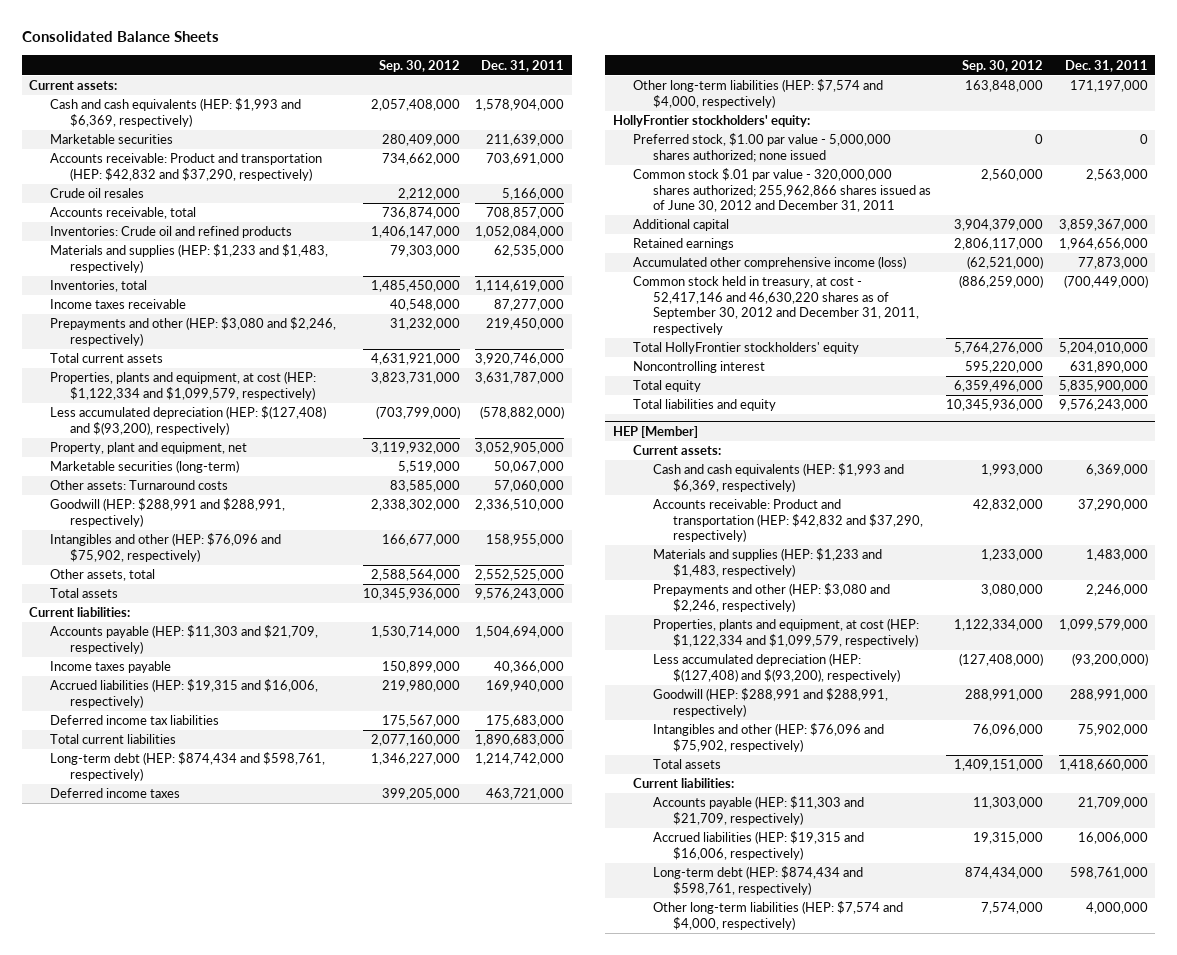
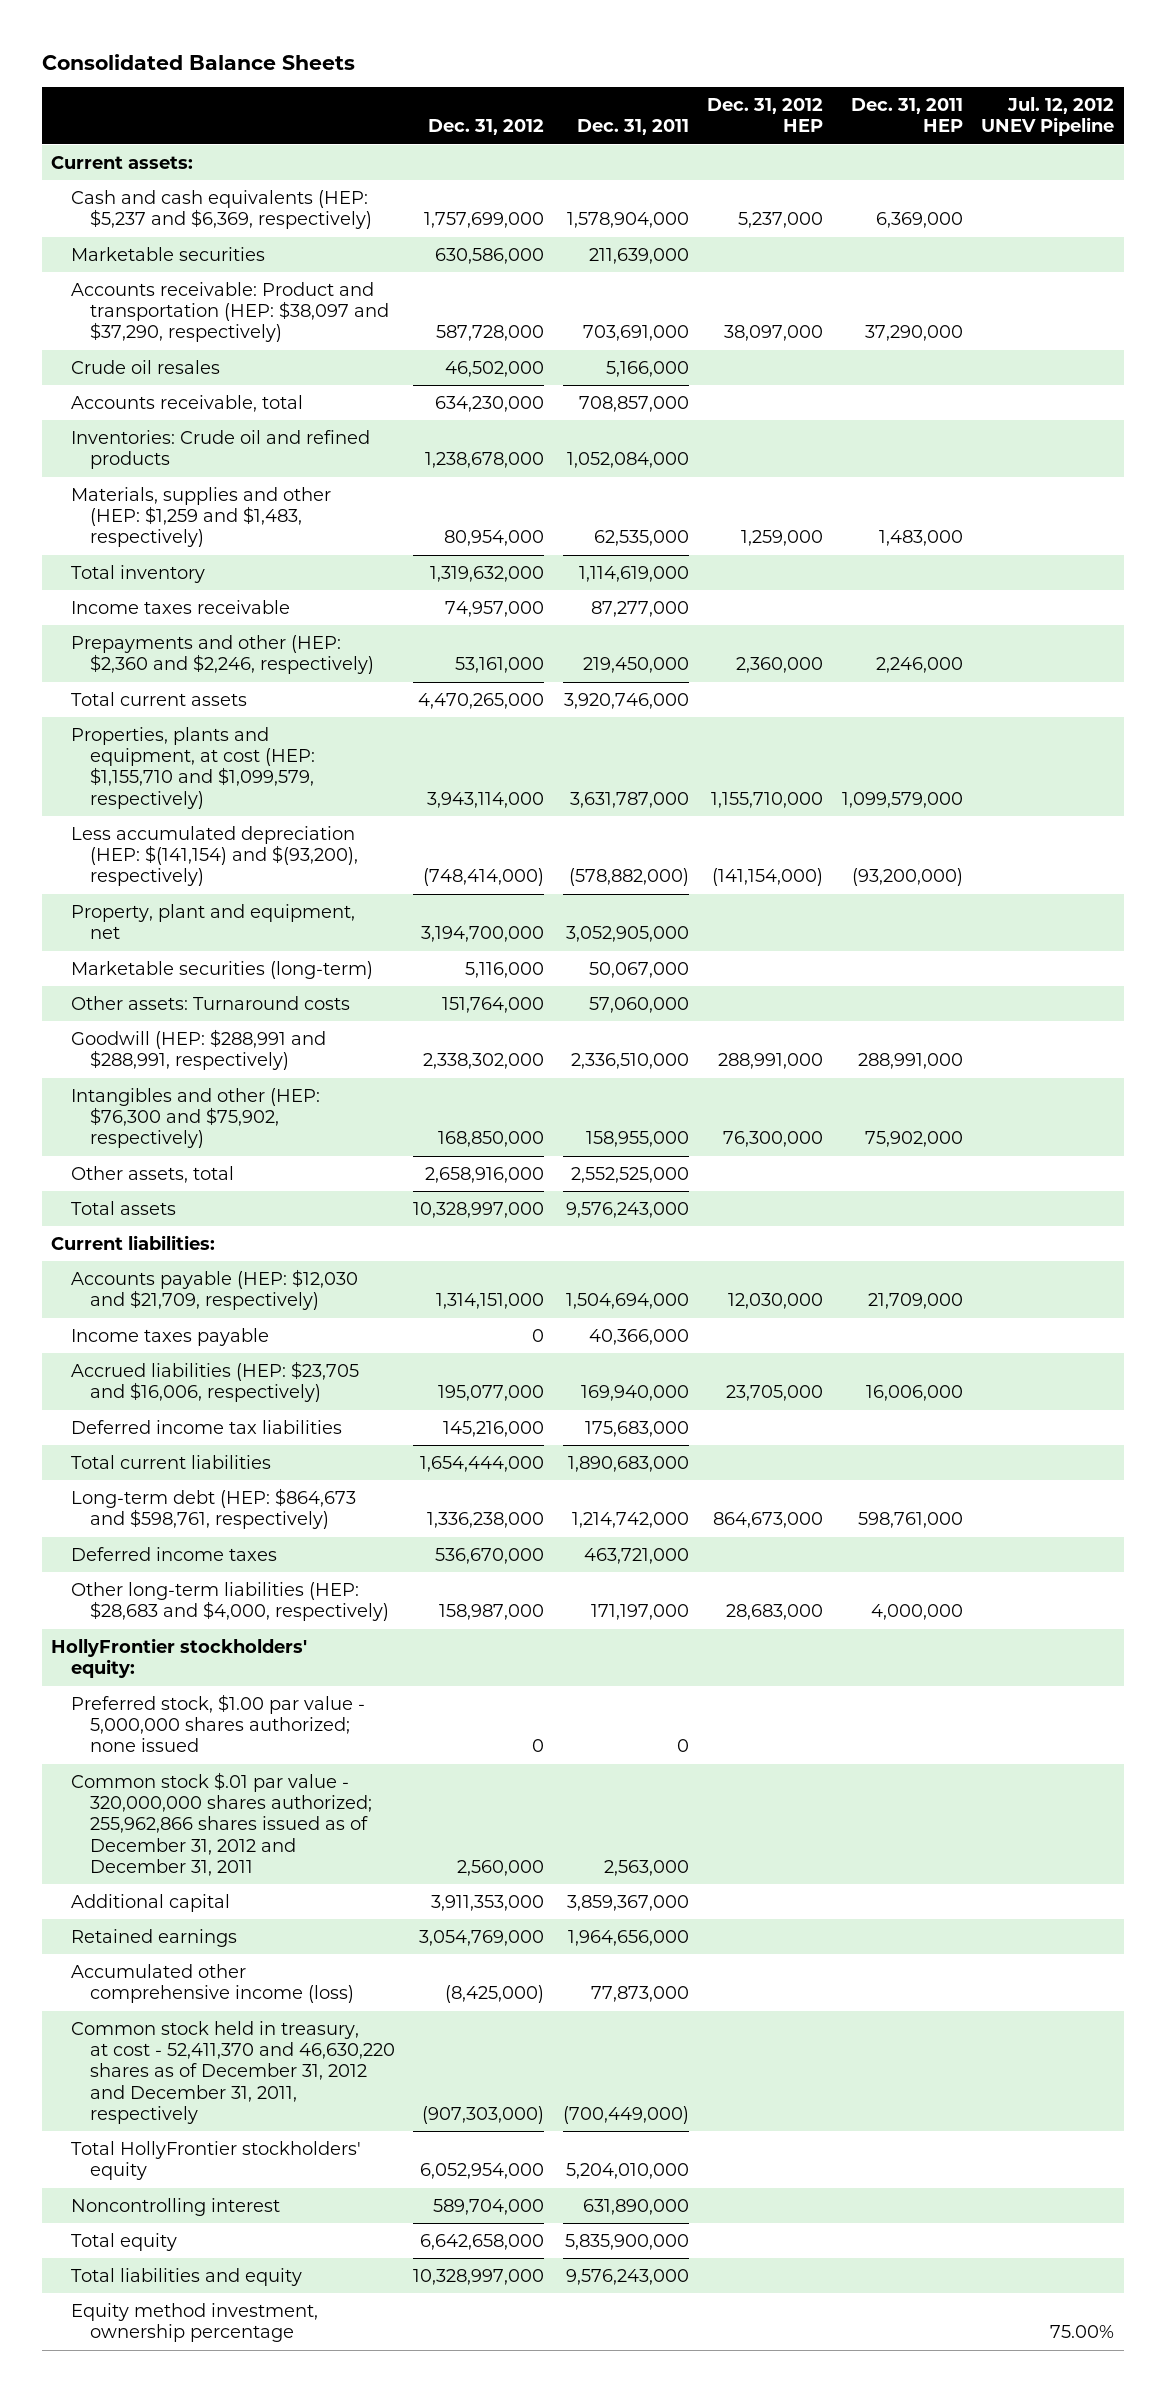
- | Sep. 30, 2012 | Dec. 31, 2011
+ | Dec. 31, 2012 | Dec. 31, 2011 | Dec. 31, 2012 HEP | Dec. 31, 2011 HEP | Jul. 12, 2012 UNEV Pipeline
- Cash and cash equivalents (HEP: $1,993 and $6,369, respectively) | 2,057,408,000 | 1,578,904,000
+ Cash and cash equivalents (HEP: $5,237 and $6,369, respectively) | 1,757,699,000 | 1,578,904,000 | 5,237,000 | 6,369,000 |
- Accounts receivable: Product and transportation (HEP: $42,832 and $37,290, respectively) | 734,662,000 | 703,691,000
+ Accounts receivable: Product and transportation (HEP: $38,097 and $37,290, respectively) | 587,728,000 | 703,691,000 | 38,097,000 | 37,290,000 |
- Materials and supplies (HEP: $1,233 and $1,483, respectively) | 79,303,000 | 62,535,000
- Inventories, total | 1,485,450,000 | 1,114,619,000
+ Materials, supplies and other (HEP: $1,259 and $1,483, respectively) | 80,954,000 | 62,535,000 | 1,259,000 | 1,483,000 |
+ Total inventory | 1,319,632,000 | 1,114,619,000 | | |
- Prepayments and other (HEP: $3,080 and $2,246, respectively) | 31,232,000 | 219,450,000
+ Prepayments and other (HEP: $2,360 and $2,246, respectively) | 53,161,000 | 219,450,000 | 2,360,000 | 2,246,000 |
- Properties, plants and equipment, at cost (HEP: $1,122,334 and $1,099,579, respectively) | 3,823,731,000 | 3,631,787,000
- Less accumulated depreciation (HEP: $(127,408) and $(93,200), respectively) | (703,799,000) | (578,882,000)
+ Properties, plants and equipment, at cost (HEP: $1,155,710 and $1,099,579, respectively) | 3,943,114,000 | 3,631,787,000 | 1,155,710,000 | 1,099,579,000 |
+ Less accumulated depreciation (HEP: $(141,154) and $(93,200), respectively) | (748,414,000) | (578,882,000) | (141,154,000) | (93,200,000) |
- Intangibles and other (HEP: $76,096 and $75,902, respectively) | 166,677,000 | 158,955,000
+ Intangibles and other (HEP: $76,300 and $75,902, respectively) | 168,850,000 | 158,955,000 | 76,300,000 | 75,902,000 |
- Accounts payable (HEP: $11,303 and $21,709, respectively) | 1,530,714,000 | 1,504,694,000
+ Accounts payable (HEP: $12,030 and $21,709, respectively) | 1,314,151,000 | 1,504,694,000 | 12,030,000 | 21,709,000 |
- Accrued liabilities (HEP: $19,315 and $16,006, respectively) | 219,980,000 | 169,940,000
+ Accrued liabilities (HEP: $23,705 and $16,006, respectively) | 195,077,000 | 169,940,000 | 23,705,000 | 16,006,000 |
- Long-term debt (HEP: $874,434 and $598,761, respectively) | 1,346,227,000 | 1,214,742,000
+ Long-term debt (HEP: $864,673 and $598,761, respectively) | 1,336,238,000 | 1,214,742,000 | 864,673,000 | 598,761,000 |
- Other long-term liabilities (HEP: $7,574 and $4,000, respectively) | 163,848,000 | 171,197,000
+ Other long-term liabilities (HEP: $28,683 and $4,000, respectively) | 158,987,000 | 171,197,000 | 28,683,000 | 4,000,000 |
- Common stock $.01 par value - 320,000,000 shares authorized; 255,962,866 shares issued as of June 30, 2012 and December 31, 2011 | 2,560,000 | 2,563,000
+ Common stock $.01 par value - 320,000,000 shares authorized; 255,962,866 shares issued as of December 31, 2012 and December 31, 2011 | 2,560,000 | 2,563,000 | | |
- Common stock held in treasury, at cost - 52,417,146 and 46,630,220 shares as of September 30, 2012 and December 31, 2011, respectively | (886,259,000) | (700,449,000)
+ Common stock held in treasury, at cost - 52,411,370 and 46,630,220 shares as of December 31, 2012 and December 31, 2011, respectively | (907,303,000) | (700,449,000) | | |
- HEP [Member]
- Current assets:
- Cash and cash equivalents (HEP: $1,993 and $6,369, respectively) | 1,993,000 | 6,369,000
- Accounts receivable: Product and transportation (HEP: $42,832 and $37,290, respectively) | 42,832,000 | 37,290,000
- Materials and supplies (HEP: $1,233 and $1,483, respectively) | 1,233,000 | 1,483,000
- Prepayments and other (HEP: $3,080 and $2,246, respectively) | 3,080,000 | 2,246,000
- Properties, plants and equipment, at cost (HEP: $1,122,334 and $1,099,579, respectively) | 1,122,334,000 | 1,099,579,000
- Less accumulated depreciation (HEP: $(127,408) and $(93,200), respectively) | (127,408,000) | (93,200,000)
- Goodwill (HEP: $288,991 and $288,991, respectively) | 288,991,000 | 288,991,000
- Intangibles and other (HEP: $76,096 and $75,902, respectively) | 76,096,000 | 75,902,000
- Total assets | 1,409,151,000 | 1,418,660,000
- Current liabilities:
- Accounts payable (HEP: $11,303 and $21,709, respectively) | 11,303,000 | 21,709,000
- Accrued liabilities (HEP: $19,315 and $16,006, respectively) | 19,315,000 | 16,006,000
- Long-term debt (HEP: $874,434 and $598,761, respectively) | 874,434,000 | 598,761,000
- Other long-term liabilities (HEP: $7,574 and $4,000, respectively) | 7,574,000 | 4,000,000
+ Equity method investment, ownership percentage | | | | | 75.00%

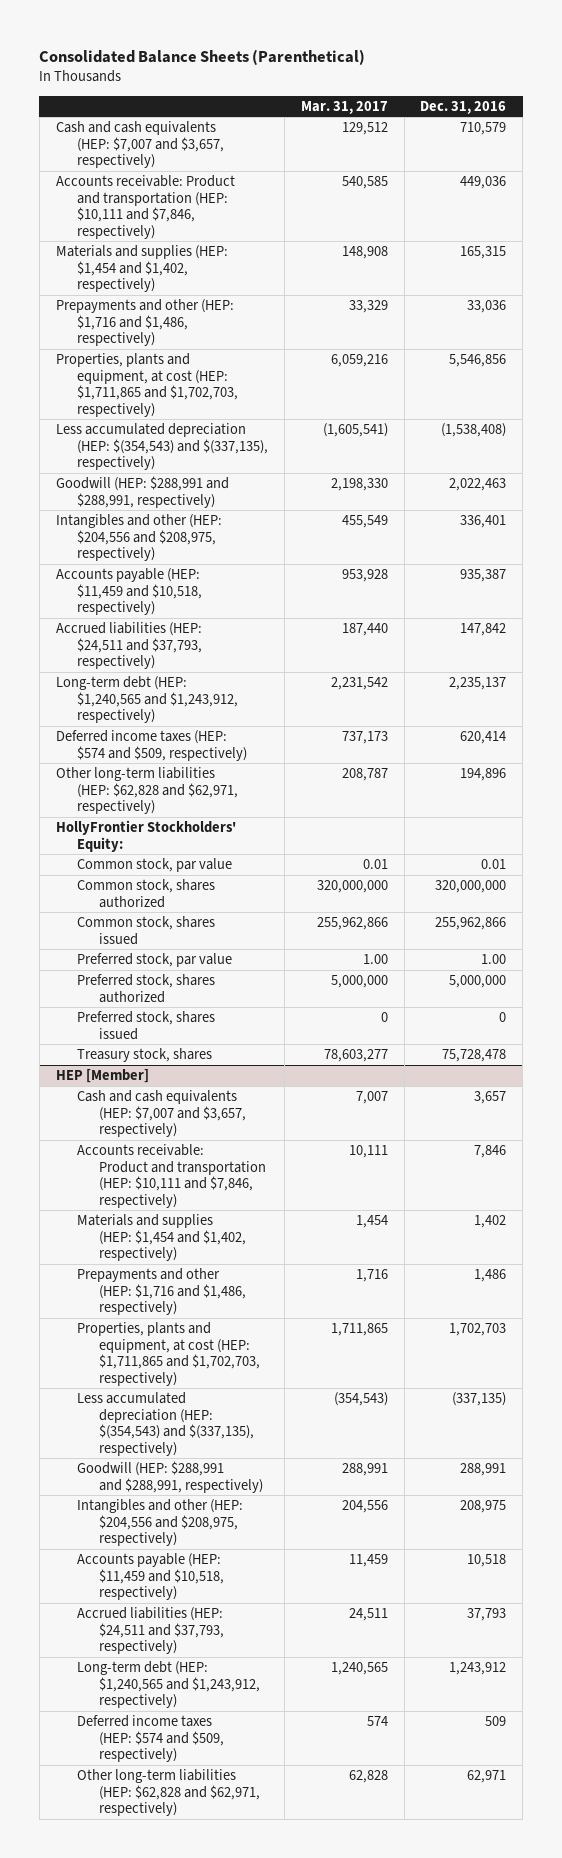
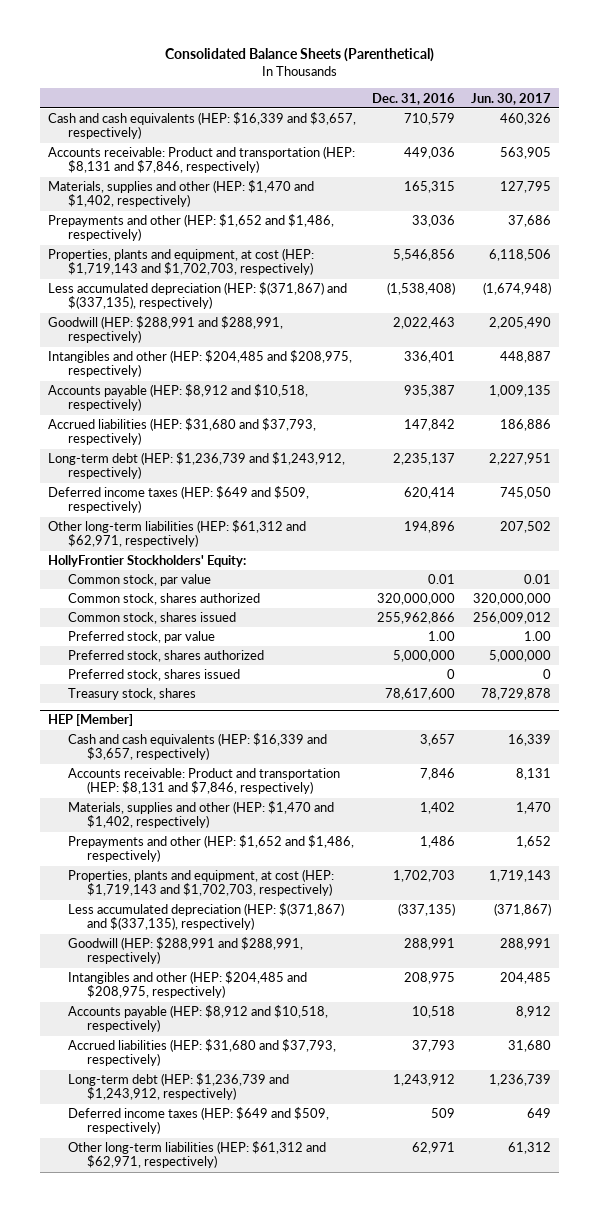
- | Mar. 31, 2017 | Dec. 31, 2016
+ | Dec. 31, 2016 | Jun. 30, 2017
- Cash and cash equivalents (HEP: $7,007 and $3,657, respectively) | 129,512 | 710,579
- Accounts receivable: Product and transportation (HEP: $10,111 and $7,846, respectively) | 540,585 | 449,036
- Materials and supplies (HEP: $1,454 and $1,402, respectively) | 148,908 | 165,315
- Prepayments and other (HEP: $1,716 and $1,486, respectively) | 33,329 | 33,036
- Properties, plants and equipment, at cost (HEP: $1,711,865 and $1,702,703, respectively) | 6,059,216 | 5,546,856
- Less accumulated depreciation (HEP: $(354,543) and $(337,135), respectively) | (1,605,541) | (1,538,408)
+ Cash and cash equivalents (HEP: $16,339 and $3,657, respectively) | 710,579 | 460,326
+ Accounts receivable: Product and transportation (HEP: $8,131 and $7,846, respectively) | 449,036 | 563,905
+ Materials, supplies and other (HEP: $1,470 and $1,402, respectively) | 165,315 | 127,795
+ Prepayments and other (HEP: $1,652 and $1,486, respectively) | 33,036 | 37,686
+ Properties, plants and equipment, at cost (HEP: $1,719,143 and $1,702,703, respectively) | 5,546,856 | 6,118,506
+ Less accumulated depreciation (HEP: $(371,867) and $(337,135), respectively) | (1,538,408) | (1,674,948)
- Intangibles and other (HEP: $204,556 and $208,975, respectively) | 455,549 | 336,401
- Accounts payable (HEP: $11,459 and $10,518, respectively) | 953,928 | 935,387
- Accrued liabilities (HEP: $24,511 and $37,793, respectively) | 187,440 | 147,842
- Long-term debt (HEP: $1,240,565 and $1,243,912, respectively) | 2,231,542 | 2,235,137
- Deferred income taxes (HEP: $574 and $509, respectively) | 737,173 | 620,414
- Other long-term liabilities (HEP: $62,828 and $62,971, respectively) | 208,787 | 194,896
+ Intangibles and other (HEP: $204,485 and $208,975, respectively) | 336,401 | 448,887
+ Accounts payable (HEP: $8,912 and $10,518, respectively) | 935,387 | 1,009,135
+ Accrued liabilities (HEP: $31,680 and $37,793, respectively) | 147,842 | 186,886
+ Long-term debt (HEP: $1,236,739 and $1,243,912, respectively) | 2,235,137 | 2,227,951
+ Deferred income taxes (HEP: $649 and $509, respectively) | 620,414 | 745,050
+ Other long-term liabilities (HEP: $61,312 and $62,971, respectively) | 194,896 | 207,502
- Treasury stock, shares | 78,603,277 | 75,728,478
+ Treasury stock, shares | 78,617,600 | 78,729,878
@ HEP [Member]
- Cash and cash equivalents (HEP: $7,007 and $3,657, respectively) | 7,007 | 3,657
- Accounts receivable: Product and transportation (HEP: $10,111 and $7,846, respectively) | 10,111 | 7,846
- Materials and supplies (HEP: $1,454 and $1,402, respectively) | 1,454 | 1,402
- Prepayments and other (HEP: $1,716 and $1,486, respectively) | 1,716 | 1,486
- Properties, plants and equipment, at cost (HEP: $1,711,865 and $1,702,703, respectively) | 1,711,865 | 1,702,703
- Less accumulated depreciation (HEP: $(354,543) and $(337,135), respectively) | (354,543) | (337,135)
+ Cash and cash equivalents (HEP: $16,339 and $3,657, respectively) | 3,657 | 16,339
+ Accounts receivable: Product and transportation (HEP: $8,131 and $7,846, respectively) | 7,846 | 8,131
+ Materials, supplies and other (HEP: $1,470 and $1,402, respectively) | 1,402 | 1,470
+ Prepayments and other (HEP: $1,652 and $1,486, respectively) | 1,486 | 1,652
+ Properties, plants and equipment, at cost (HEP: $1,719,143 and $1,702,703, respectively) | 1,702,703 | 1,719,143
+ Less accumulated depreciation (HEP: $(371,867) and $(337,135), respectively) | (337,135) | (371,867)
- Intangibles and other (HEP: $204,556 and $208,975, respectively) | 204,556 | 208,975
- Accounts payable (HEP: $11,459 and $10,518, respectively) | 11,459 | 10,518
- Accrued liabilities (HEP: $24,511 and $37,793, respectively) | 24,511 | 37,793
- Long-term debt (HEP: $1,240,565 and $1,243,912, respectively) | 1,240,565 | 1,243,912
- Deferred income taxes (HEP: $574 and $509, respectively) | 574 | 509
- Other long-term liabilities (HEP: $62,828 and $62,971, respectively) | 62,828 | 62,971
+ Intangibles and other (HEP: $204,485 and $208,975, respectively) | 208,975 | 204,485
+ Accounts payable (HEP: $8,912 and $10,518, respectively) | 10,518 | 8,912
+ Accrued liabilities (HEP: $31,680 and $37,793, respectively) | 37,793 | 31,680
+ Long-term debt (HEP: $1,236,739 and $1,243,912, respectively) | 1,243,912 | 1,236,739
+ Deferred income taxes (HEP: $649 and $509, respectively) | 509 | 649
+ Other long-term liabilities (HEP: $61,312 and $62,971, respectively) | 62,971 | 61,312

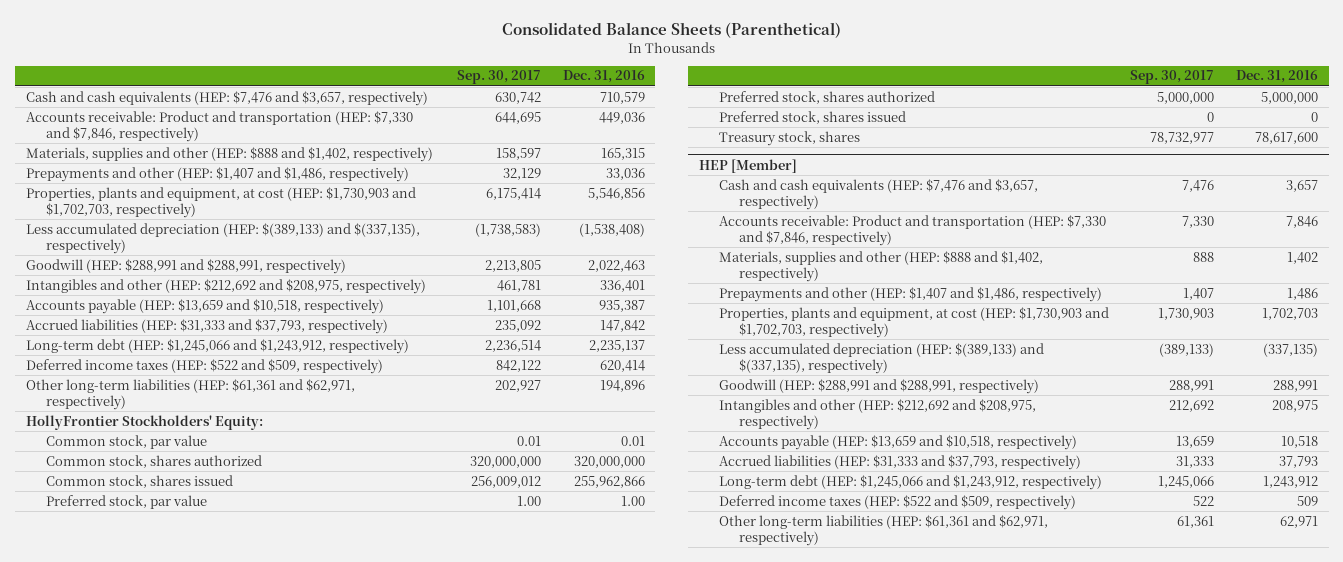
- | Dec. 31, 2016 | Jun. 30, 2017
+ | Sep. 30, 2017 | Dec. 31, 2016
- Cash and cash equivalents (HEP: $16,339 and $3,657, respectively) | 710,579 | 460,326
- Accounts receivable: Product and transportation (HEP: $8,131 and $7,846, respectively) | 449,036 | 563,905
- Materials, supplies and other (HEP: $1,470 and $1,402, respectively) | 165,315 | 127,795
- Prepayments and other (HEP: $1,652 and $1,486, respectively) | 33,036 | 37,686
- Properties, plants and equipment, at cost (HEP: $1,719,143 and $1,702,703, respectively) | 5,546,856 | 6,118,506
- Less accumulated depreciation (HEP: $(371,867) and $(337,135), respectively) | (1,538,408) | (1,674,948)
+ Cash and cash equivalents (HEP: $7,476 and $3,657, respectively) | 630,742 | 710,579
+ Accounts receivable: Product and transportation (HEP: $7,330 and $7,846, respectively) | 644,695 | 449,036
+ Materials, supplies and other (HEP: $888 and $1,402, respectively) | 158,597 | 165,315
+ Prepayments and other (HEP: $1,407 and $1,486, respectively) | 32,129 | 33,036
+ Properties, plants and equipment, at cost (HEP: $1,730,903 and $1,702,703, respectively) | 6,175,414 | 5,546,856
+ Less accumulated depreciation (HEP: $(389,133) and $(337,135), respectively) | (1,738,583) | (1,538,408)
- Intangibles and other (HEP: $204,485 and $208,975, respectively) | 336,401 | 448,887
- Accounts payable (HEP: $8,912 and $10,518, respectively) | 935,387 | 1,009,135
- Accrued liabilities (HEP: $31,680 and $37,793, respectively) | 147,842 | 186,886
- Long-term debt (HEP: $1,236,739 and $1,243,912, respectively) | 2,235,137 | 2,227,951
- Deferred income taxes (HEP: $649 and $509, respectively) | 620,414 | 745,050
- Other long-term liabilities (HEP: $61,312 and $62,971, respectively) | 194,896 | 207,502
+ Intangibles and other (HEP: $212,692 and $208,975, respectively) | 461,781 | 336,401
+ Accounts payable (HEP: $13,659 and $10,518, respectively) | 1,101,668 | 935,387
+ Accrued liabilities (HEP: $31,333 and $37,793, respectively) | 235,092 | 147,842
+ Long-term debt (HEP: $1,245,066 and $1,243,912, respectively) | 2,236,514 | 2,235,137
+ Deferred income taxes (HEP: $522 and $509, respectively) | 842,122 | 620,414
+ Other long-term liabilities (HEP: $61,361 and $62,971, respectively) | 202,927 | 194,896
@ HEP [Member]
- Cash and cash equivalents (HEP: $16,339 and $3,657, respectively) | 3,657 | 16,339
- Accounts receivable: Product and transportation (HEP: $8,131 and $7,846, respectively) | 7,846 | 8,131
- Materials, supplies and other (HEP: $1,470 and $1,402, respectively) | 1,402 | 1,470
- Prepayments and other (HEP: $1,652 and $1,486, respectively) | 1,486 | 1,652
- Properties, plants and equipment, at cost (HEP: $1,719,143 and $1,702,703, respectively) | 1,702,703 | 1,719,143
- Less accumulated depreciation (HEP: $(371,867) and $(337,135), respectively) | (337,135) | (371,867)
+ Cash and cash equivalents (HEP: $7,476 and $3,657, respectively) | 7,476 | 3,657
+ Accounts receivable: Product and transportation (HEP: $7,330 and $7,846, respectively) | 7,330 | 7,846
+ Materials, supplies and other (HEP: $888 and $1,402, respectively) | 888 | 1,402
+ Prepayments and other (HEP: $1,407 and $1,486, respectively) | 1,407 | 1,486
+ Properties, plants and equipment, at cost (HEP: $1,730,903 and $1,702,703, respectively) | 1,730,903 | 1,702,703
+ Less accumulated depreciation (HEP: $(389,133) and $(337,135), respectively) | (389,133) | (337,135)
- Intangibles and other (HEP: $204,485 and $208,975, respectively) | 208,975 | 204,485
- Accounts payable (HEP: $8,912 and $10,518, respectively) | 10,518 | 8,912
- Accrued liabilities (HEP: $31,680 and $37,793, respectively) | 37,793 | 31,680
- Long-term debt (HEP: $1,236,739 and $1,243,912, respectively) | 1,243,912 | 1,236,739
- Deferred income taxes (HEP: $649 and $509, respectively) | 509 | 649
- Other long-term liabilities (HEP: $61,312 and $62,971, respectively) | 62,971 | 61,312
+ Intangibles and other (HEP: $212,692 and $208,975, respectively) | 212,692 | 208,975
+ Accounts payable (HEP: $13,659 and $10,518, respectively) | 13,659 | 10,518
+ Accrued liabilities (HEP: $31,333 and $37,793, respectively) | 31,333 | 37,793
+ Long-term debt (HEP: $1,245,066 and $1,243,912, respectively) | 1,245,066 | 1,243,912
+ Deferred income taxes (HEP: $522 and $509, respectively) | 522 | 509
+ Other long-term liabilities (HEP: $61,361 and $62,971, respectively) | 61,361 | 62,971

